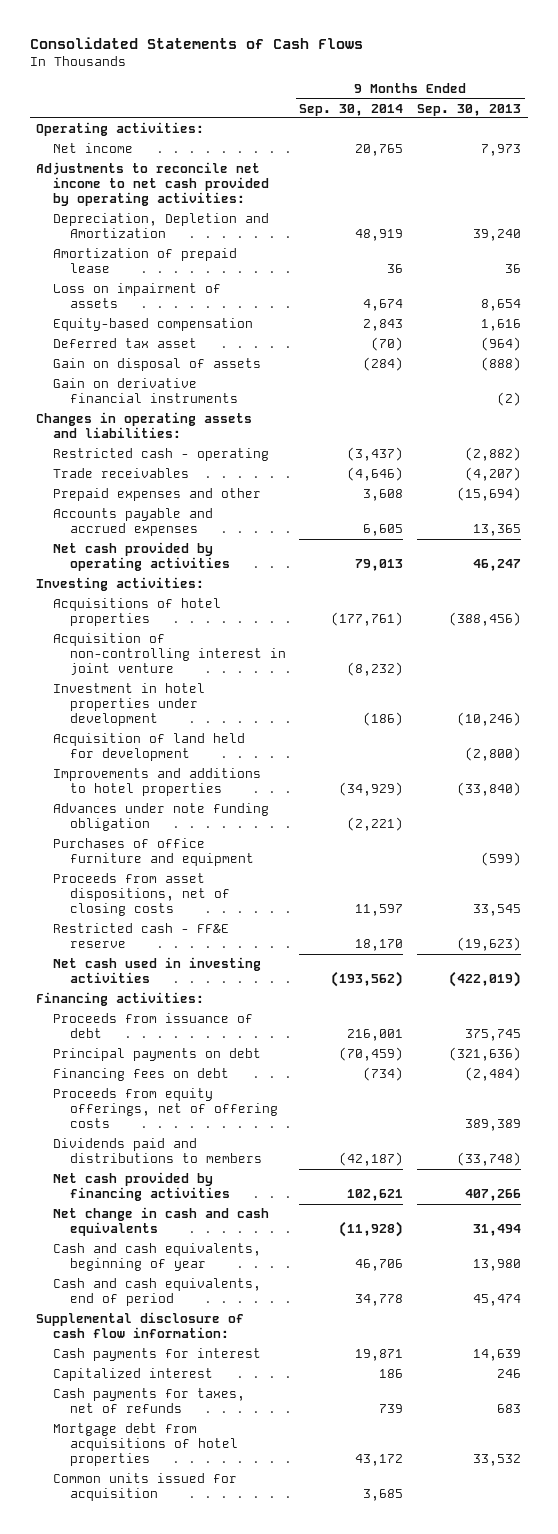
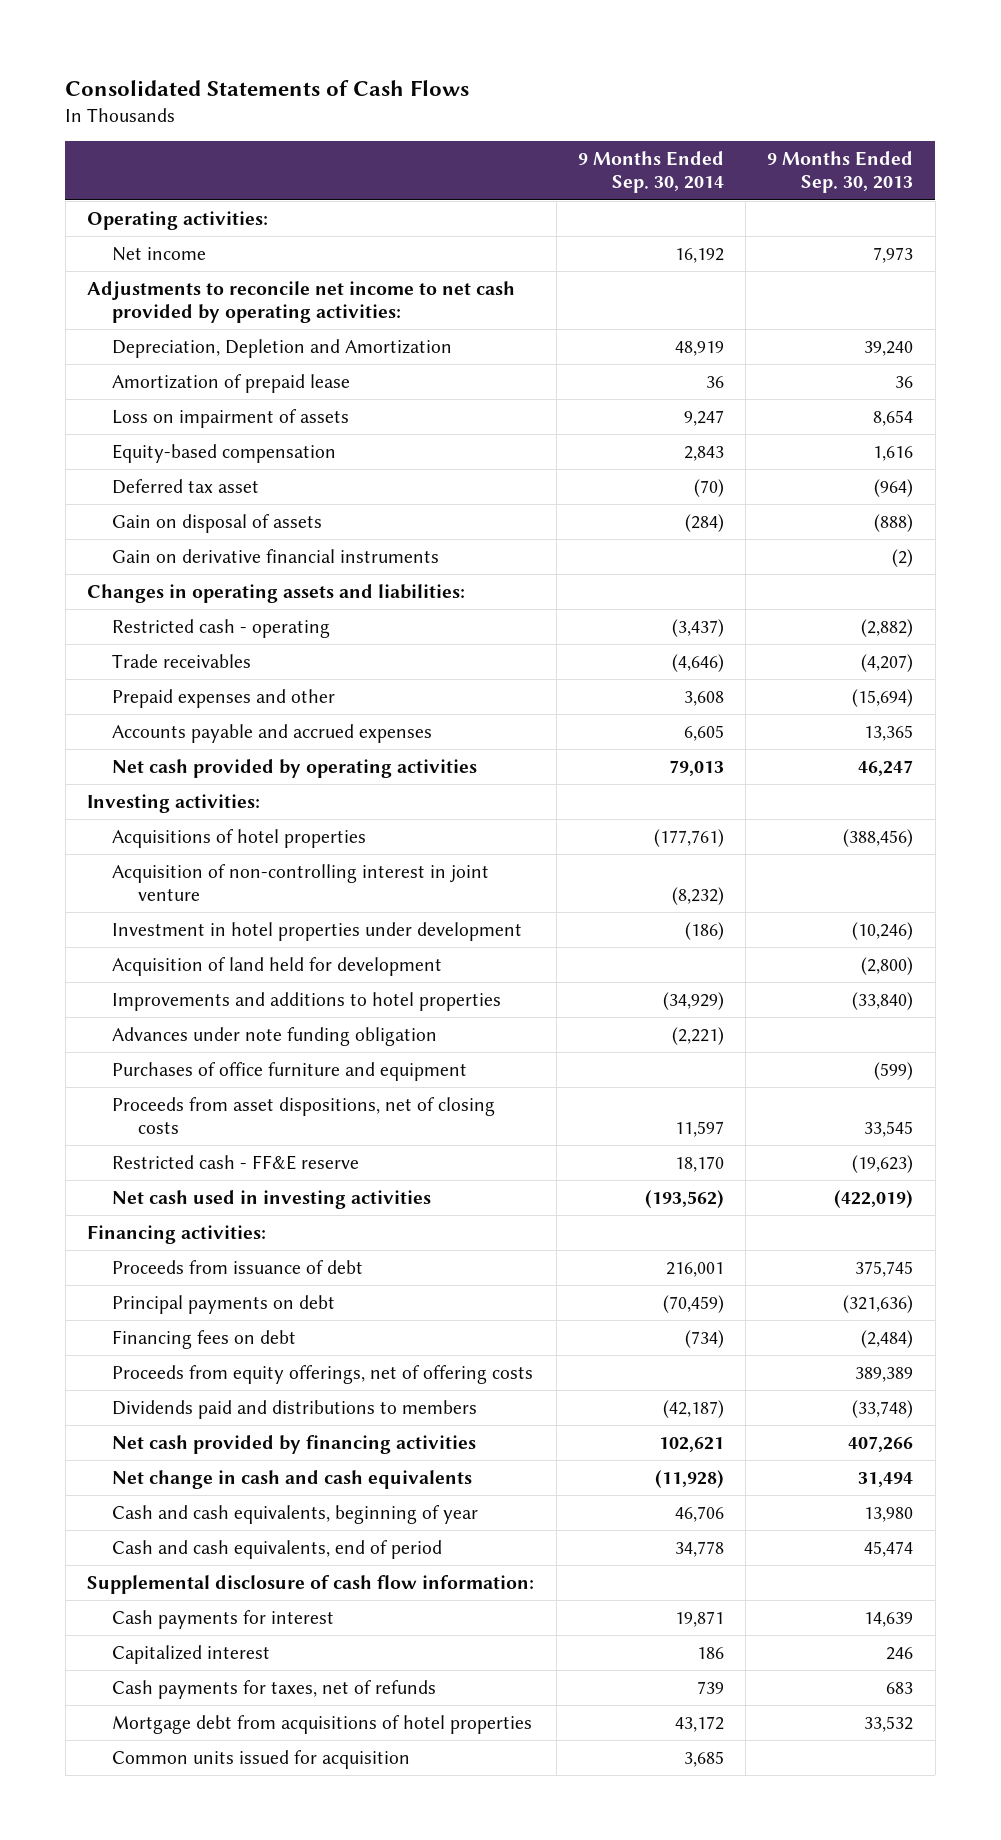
- Net income | 20,765 | 7,973
+ Net income | 16,192 | 7,973
- Loss on impairment of assets | 4,674 | 8,654
+ Loss on impairment of assets | 9,247 | 8,654

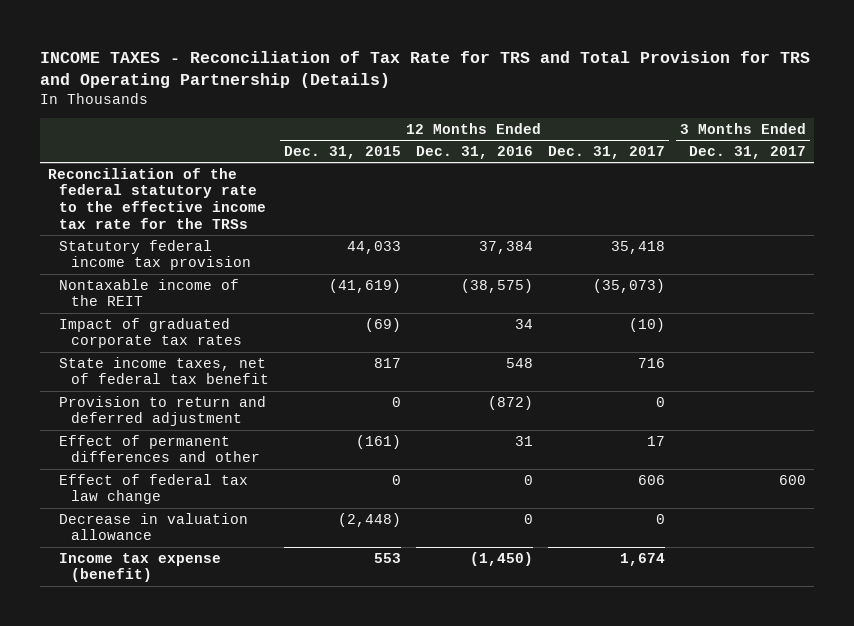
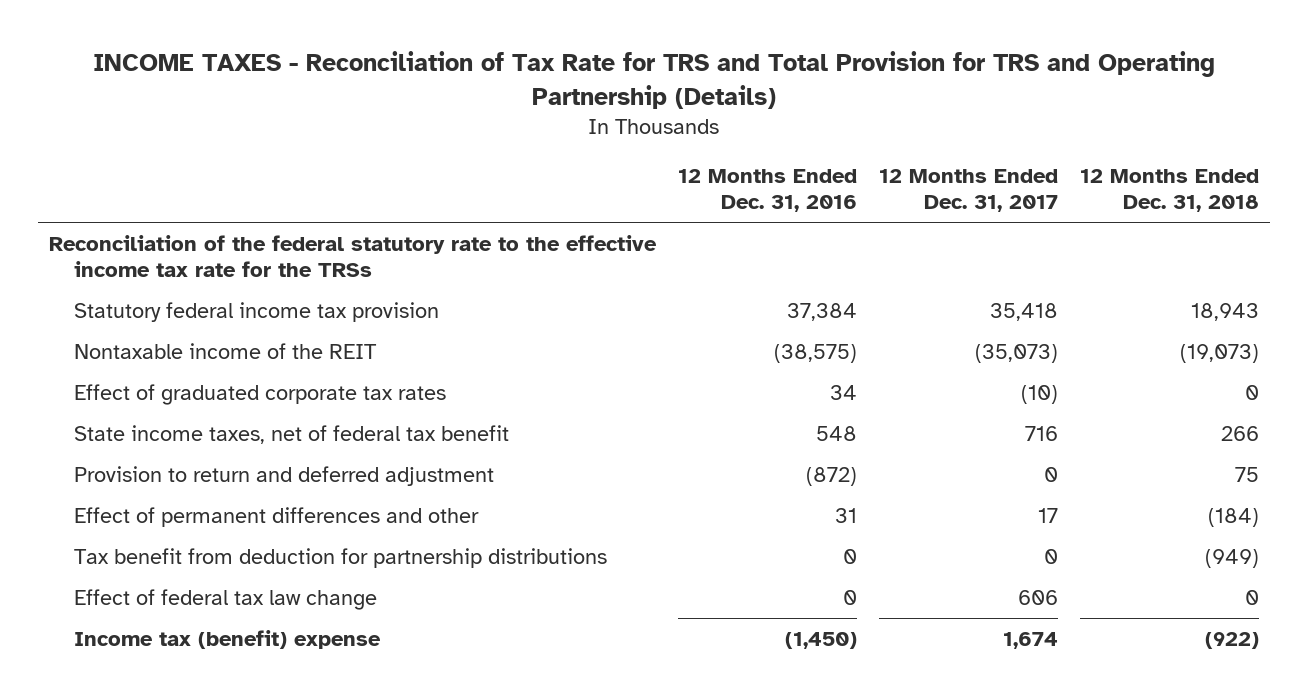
- | 12 Months Ended Dec. 31, 2015 | 12 Months Ended Dec. 31, 2016 | 12 Months Ended Dec. 31, 2017 | 3 Months Ended Dec. 31, 2017
+ | 12 Months Ended Dec. 31, 2016 | 12 Months Ended Dec. 31, 2017 | 12 Months Ended Dec. 31, 2018
- Impact of graduated corporate tax rates | (69) | 34 | (10) |
+ Effect of graduated corporate tax rates | 34 | (10) | 0
+ Tax benefit from deduction for partnership distributions | 0 | 0 | (949)
- Decrease in valuation allowance | (2,448) | 0 | 0 |
- Income tax expense (benefit) | 553 | (1,450) | 1,674 |
+ Income tax (benefit) expense | (1,450) | 1,674 | (922)

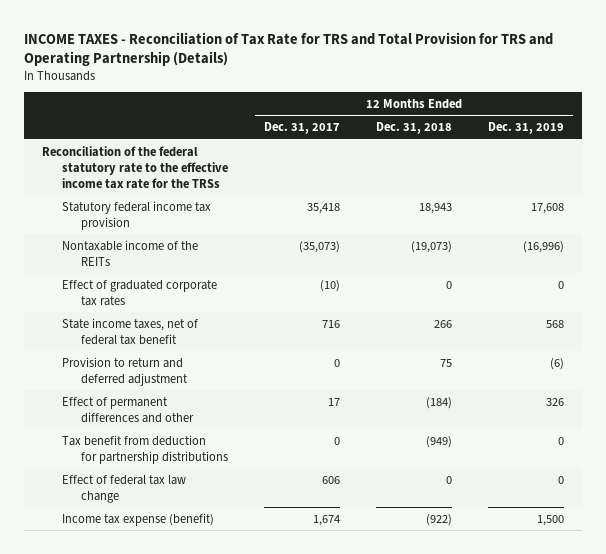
- | 12 Months Ended Dec. 31, 2016 | 12 Months Ended Dec. 31, 2017 | 12 Months Ended Dec. 31, 2018
+ | 12 Months Ended Dec. 31, 2017 | 12 Months Ended Dec. 31, 2018 | 12 Months Ended Dec. 31, 2019
- Nontaxable income of the REIT | (38,575) | (35,073) | (19,073)
+ Nontaxable income of the REITs | (35,073) | (19,073) | (16,996)
- Income tax (benefit) expense | (1,450) | 1,674 | (922)
+ Income tax expense (benefit) | 1,674 | (922) | 1,500

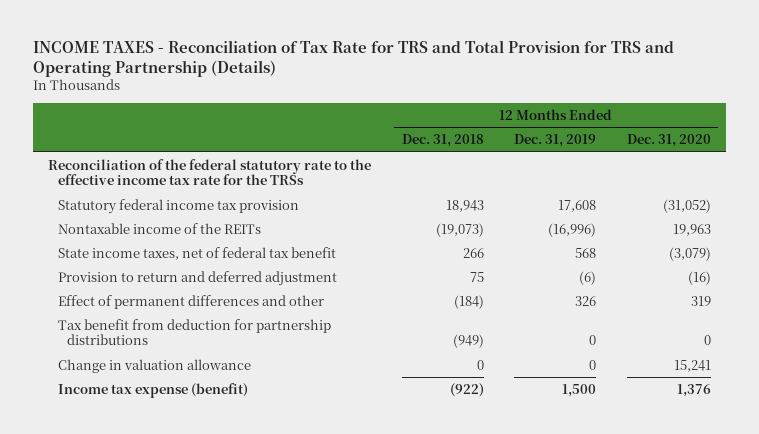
- | 12 Months Ended Dec. 31, 2017 | 12 Months Ended Dec. 31, 2018 | 12 Months Ended Dec. 31, 2019
+ | 12 Months Ended Dec. 31, 2018 | 12 Months Ended Dec. 31, 2019 | 12 Months Ended Dec. 31, 2020
- Effect of graduated corporate tax rates | (10) | 0 | 0
- Effect of federal tax law change | 606 | 0 | 0
+ Change in valuation allowance | 0 | 0 | 15,241

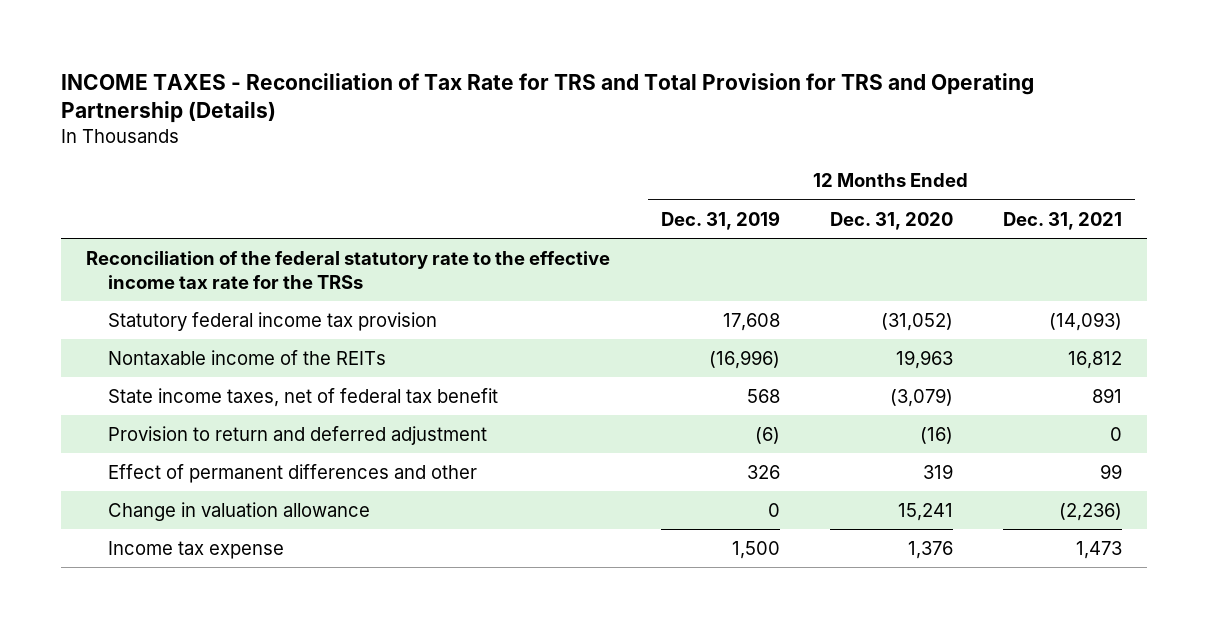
- | 12 Months Ended Dec. 31, 2018 | 12 Months Ended Dec. 31, 2019 | 12 Months Ended Dec. 31, 2020
+ | 12 Months Ended Dec. 31, 2019 | 12 Months Ended Dec. 31, 2020 | 12 Months Ended Dec. 31, 2021
- Tax benefit from deduction for partnership distributions | (949) | 0 | 0
- Income tax expense (benefit) | (922) | 1,500 | 1,376
+ Income tax expense | 1,500 | 1,376 | 1,473

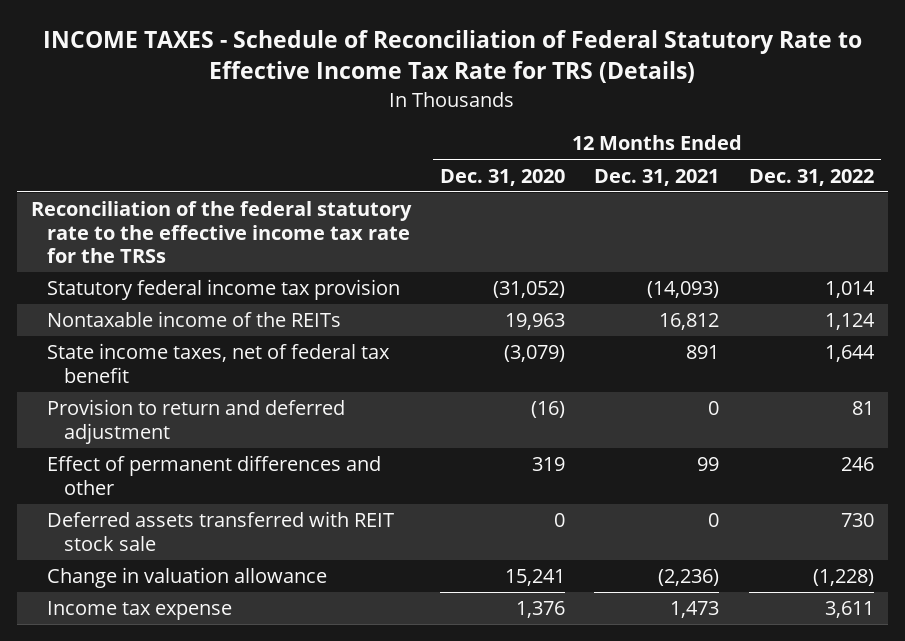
- INCOME TAXES - Reconciliation of Tax Rate for TRS and Total Provision for TRS and Operating Partnership (Details)
+ INCOME TAXES - Schedule of Reconciliation of Federal Statutory Rate to Effective Income Tax Rate for TRS (Details)
- | 12 Months Ended Dec. 31, 2019 | 12 Months Ended Dec. 31, 2020 | 12 Months Ended Dec. 31, 2021
+ | 12 Months Ended Dec. 31, 2020 | 12 Months Ended Dec. 31, 2021 | 12 Months Ended Dec. 31, 2022
+ Deferred assets transferred with REIT stock sale | 0 | 0 | 730

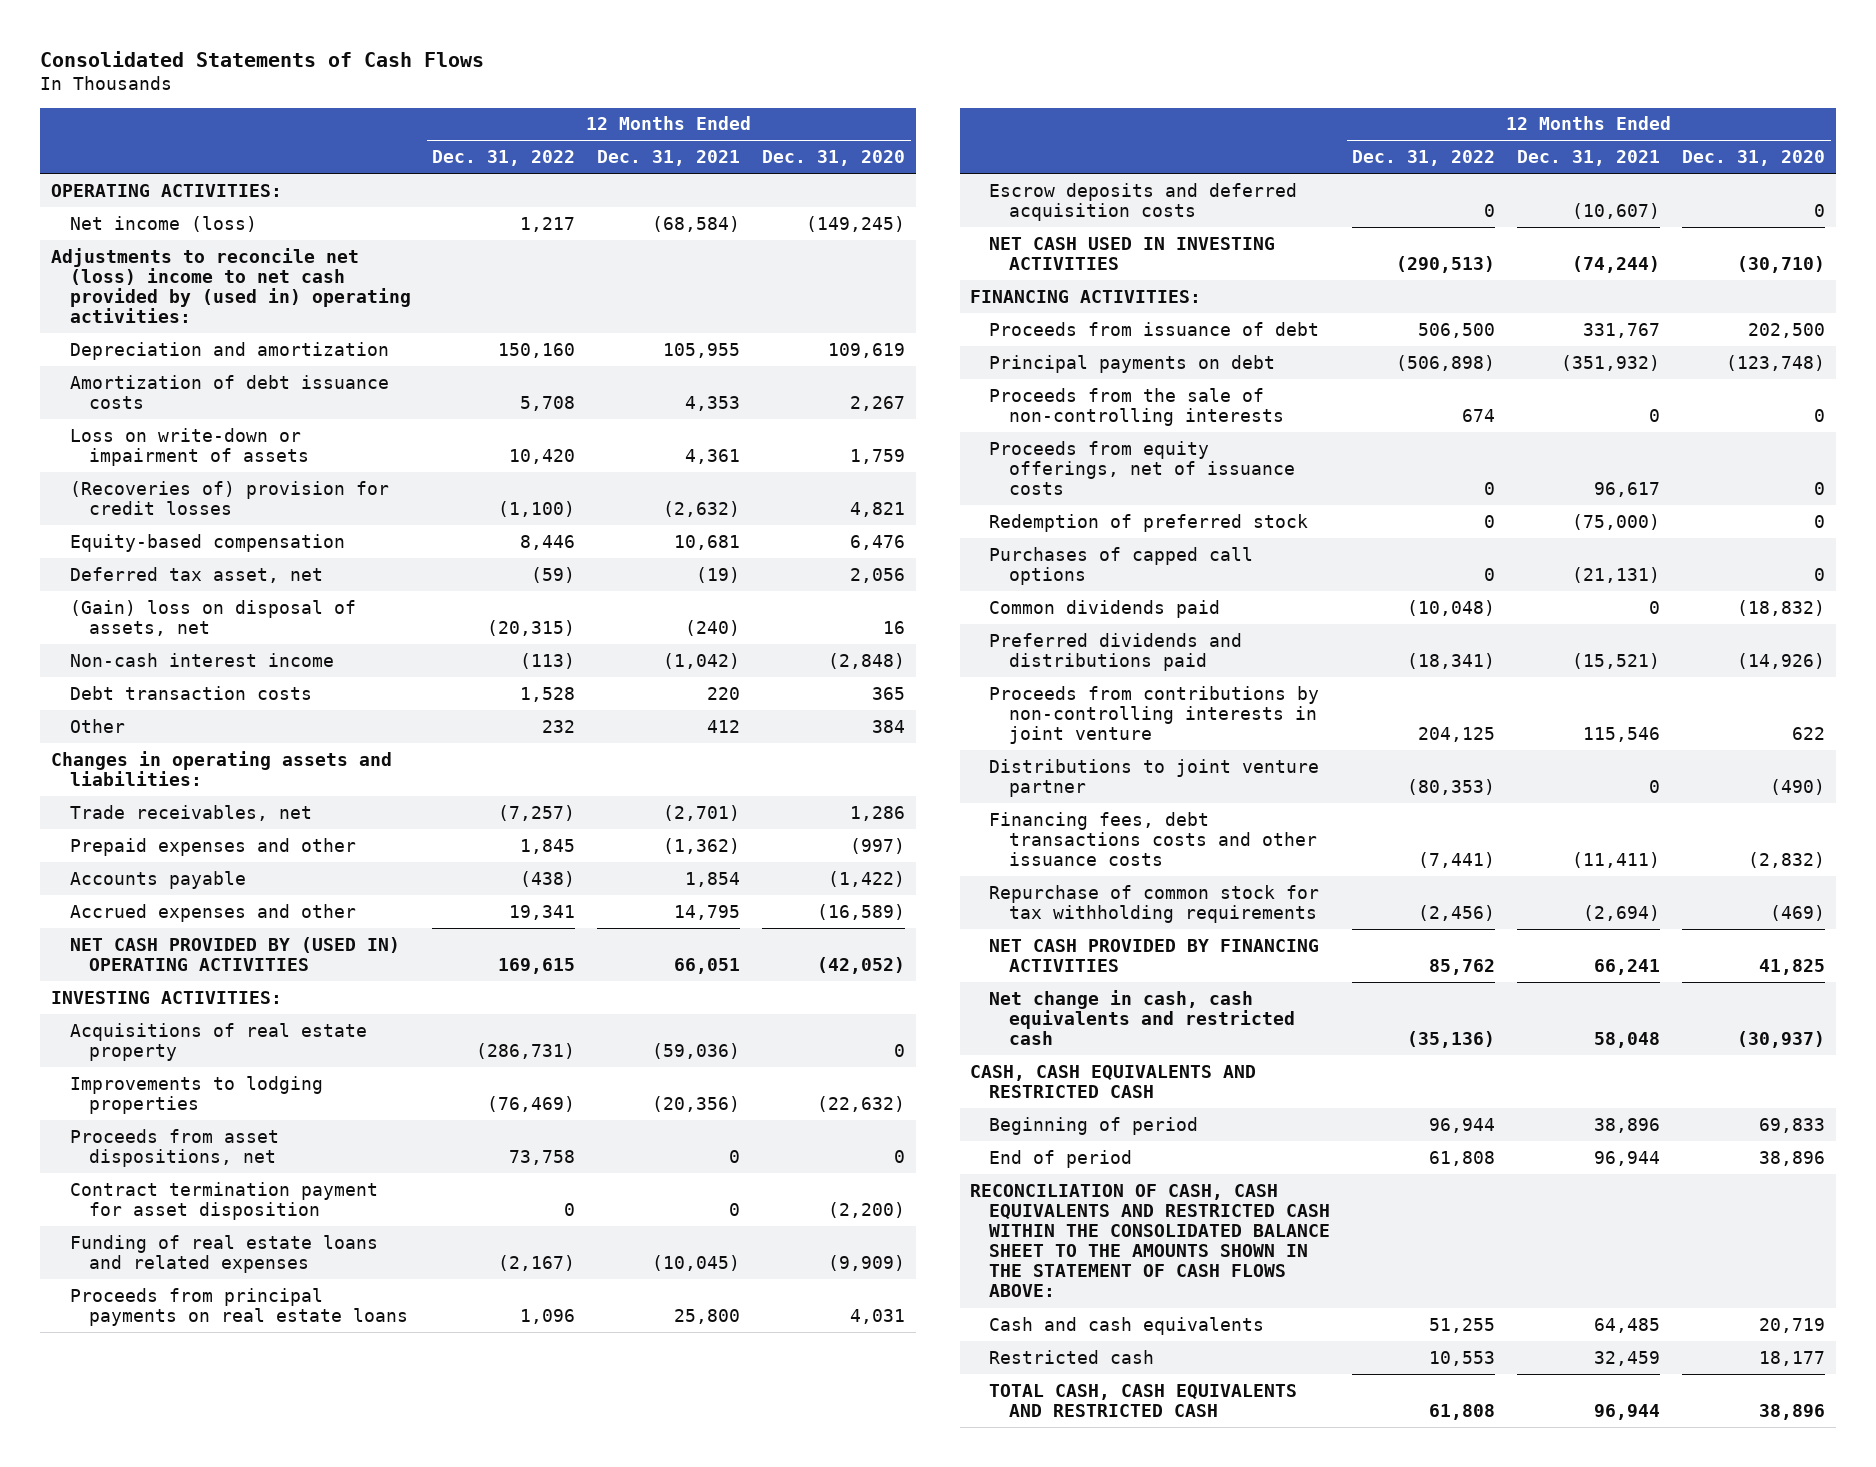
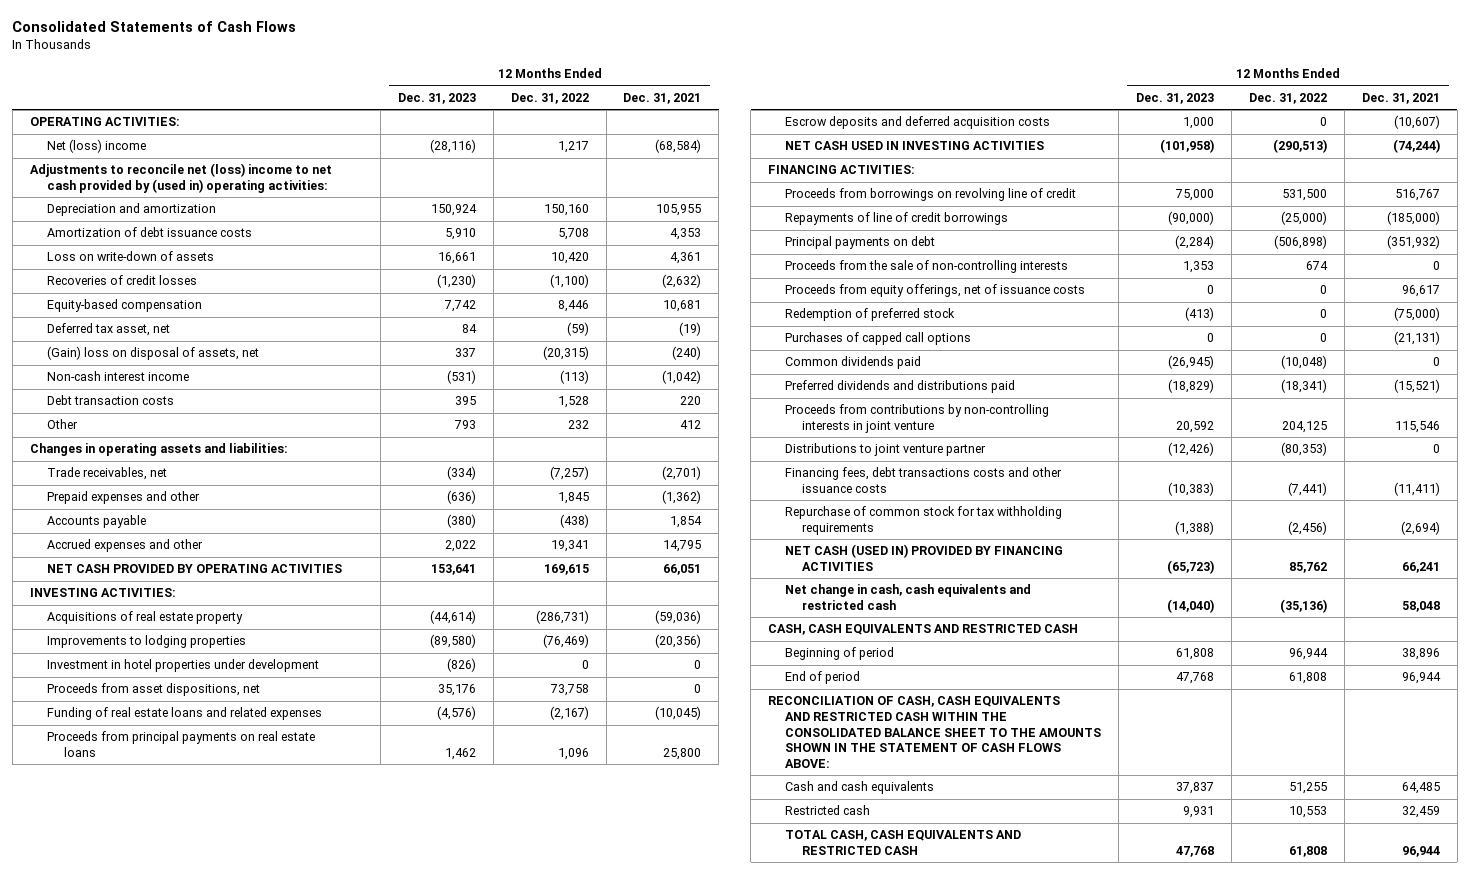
- | 12 Months Ended Dec. 31, 2022 | 12 Months Ended Dec. 31, 2021 | 12 Months Ended Dec. 31, 2020
+ | 12 Months Ended Dec. 31, 2023 | 12 Months Ended Dec. 31, 2022 | 12 Months Ended Dec. 31, 2021
- Net income (loss) | 1,217 | (68,584) | (149,245)
+ Net (loss) income | (28,116) | 1,217 | (68,584)
- Loss on write-down or impairment of assets | 10,420 | 4,361 | 1,759
- (Recoveries of) provision for credit losses | (1,100) | (2,632) | 4,821
+ Loss on write-down of assets | 16,661 | 10,420 | 4,361
+ Recoveries of credit losses | (1,230) | (1,100) | (2,632)
- NET CASH PROVIDED BY (USED IN) OPERATING ACTIVITIES | 169,615 | 66,051 | (42,052)
+ NET CASH PROVIDED BY OPERATING ACTIVITIES | 153,641 | 169,615 | 66,051
+ Investment in hotel properties under development | (826) | 0 | 0
- Contract termination payment for asset disposition | 0 | 0 | (2,200)
- Proceeds from issuance of debt | 506,500 | 331,767 | 202,500
+ Proceeds from borrowings on revolving line of credit | 75,000 | 531,500 | 516,767
+ Repayments of line of credit borrowings | (90,000) | (25,000) | (185,000)
- NET CASH PROVIDED BY FINANCING ACTIVITIES | 85,762 | 66,241 | 41,825
+ NET CASH (USED IN) PROVIDED BY FINANCING ACTIVITIES | (65,723) | 85,762 | 66,241

